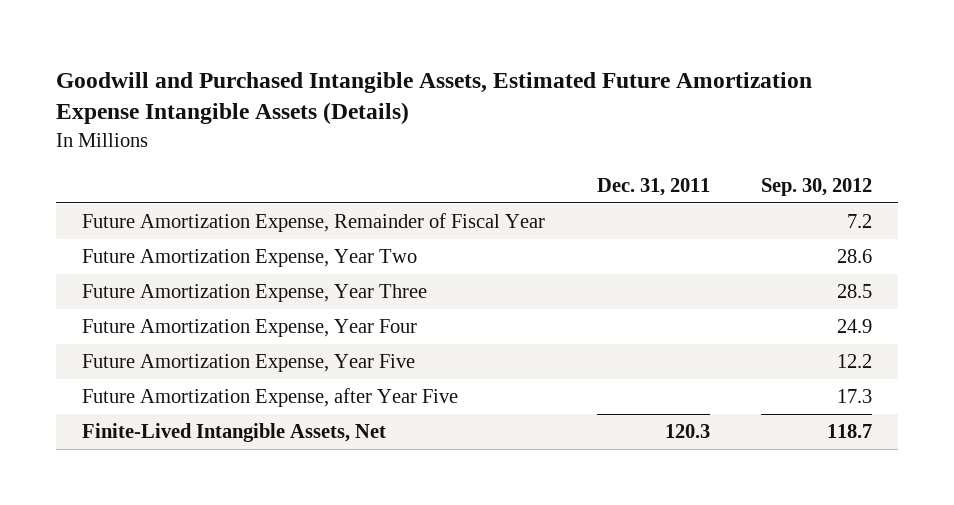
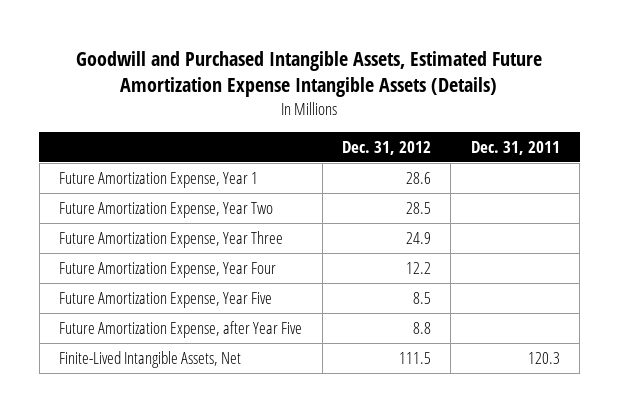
- | Dec. 31, 2011 | Sep. 30, 2012
+ | Dec. 31, 2012 | Dec. 31, 2011
- Future Amortization Expense, Remainder of Fiscal Year | | 7.2
+ Future Amortization Expense, Year 1 | 28.6 |

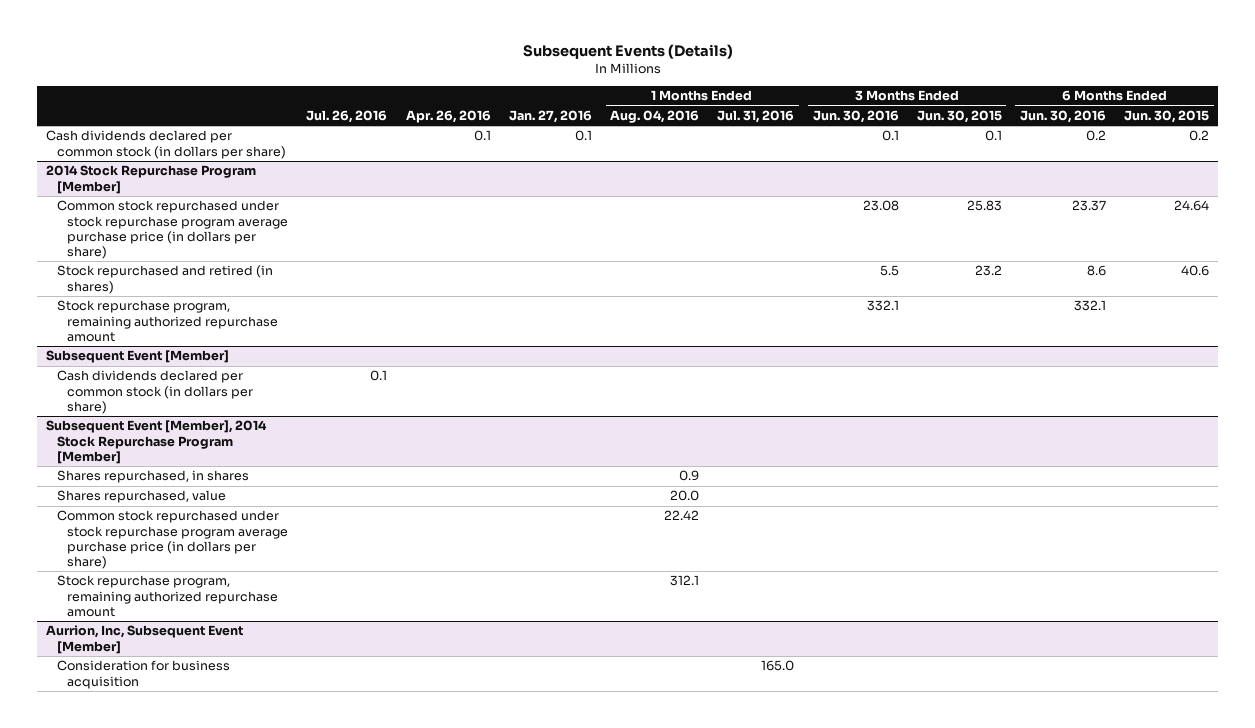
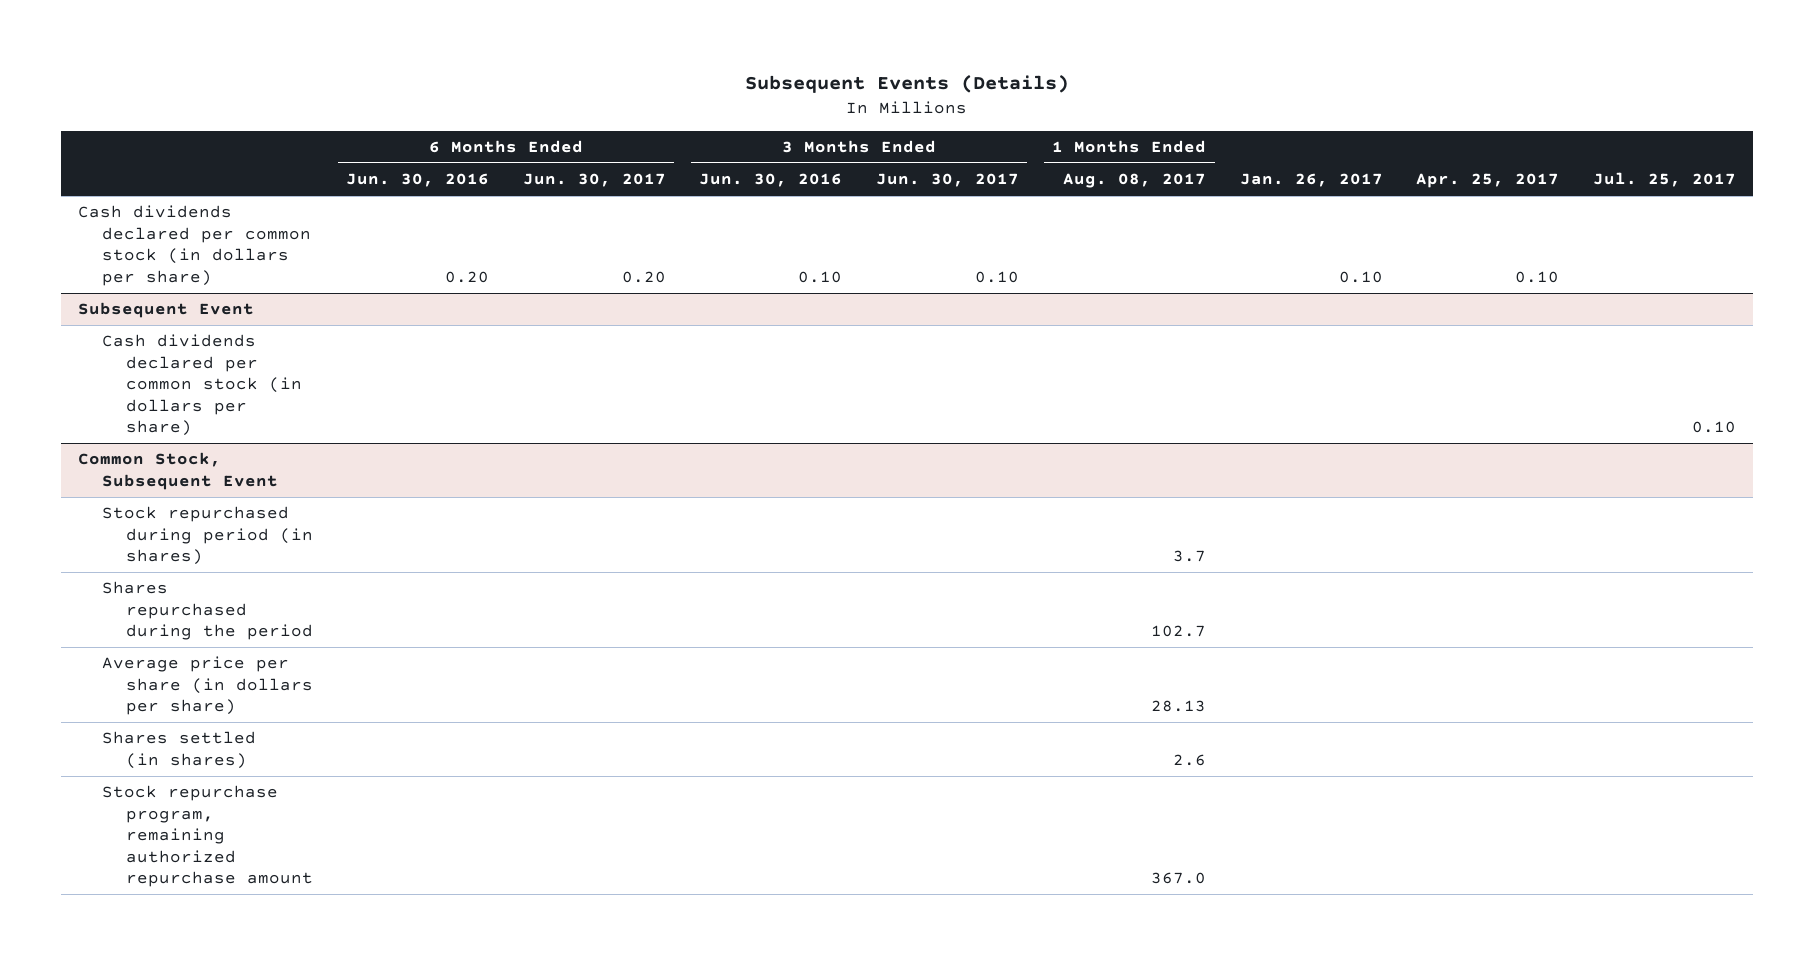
- | Jul. 26, 2016 | Apr. 26, 2016 | Jan. 27, 2016 | 1 Months Ended Aug. 04, 2016 | 1 Months Ended Jul. 31, 2016 | 3 Months Ended Jun. 30, 2016 | 3 Months Ended Jun. 30, 2015 | 6 Months Ended Jun. 30, 2016 | 6 Months Ended Jun. 30, 2015
+ | 6 Months Ended Jun. 30, 2016 | 6 Months Ended Jun. 30, 2017 | 3 Months Ended Jun. 30, 2016 | 3 Months Ended Jun. 30, 2017 | 1 Months Ended Aug. 08, 2017 | Jan. 26, 2017 | Apr. 25, 2017 | Jul. 25, 2017
- Cash dividends declared per common stock (in dollars per share) | | 0.1 | 0.1 | | | 0.1 | 0.1 | 0.2 | 0.2
- 2014 Stock Repurchase Program [Member]
- Common stock repurchased under stock repurchase program average purchase price (in dollars per share) | | | | | | 23.08 | 25.83 | 23.37 | 24.64
- Stock repurchased and retired (in shares) | | | | | | 5.5 | 23.2 | 8.6 | 40.6
- Stock repurchase program, remaining authorized repurchase amount | | | | | | 332.1 | | 332.1 |
- Subsequent Event [Member]
+ Cash dividends declared per common stock (in dollars per share) | 0.20 | 0.20 | 0.10 | 0.10 | | 0.10 | 0.10 |
+ Subsequent Event
- Subsequent Event [Member], 2014 Stock Repurchase Program [Member]
- Shares repurchased, in shares | | | | 0.9 | | | | |
- Shares repurchased, value | | | | 20.0 | | | | |
- Common stock repurchased under stock repurchase program average purchase price (in dollars per share) | | | | 22.42 | | | | |
- Stock repurchase program, remaining authorized repurchase amount | | | | 312.1 | | | | |
- Aurrion, Inc, Subsequent Event [Member]
- Consideration for business acquisition | | | | | 165.0 | | | |
+ Common Stock, Subsequent Event
+ Stock repurchased during period (in shares) | | | | | 3.7 | | |
+ Shares repurchased during the period | | | | | 102.7 | | |
+ Average price per share (in dollars per share) | | | | | 28.13 | | |
+ Shares settled (in shares) | | | | | 2.6 | | |
+ Stock repurchase program, remaining authorized repurchase amount | | | | | 367.0 | | |

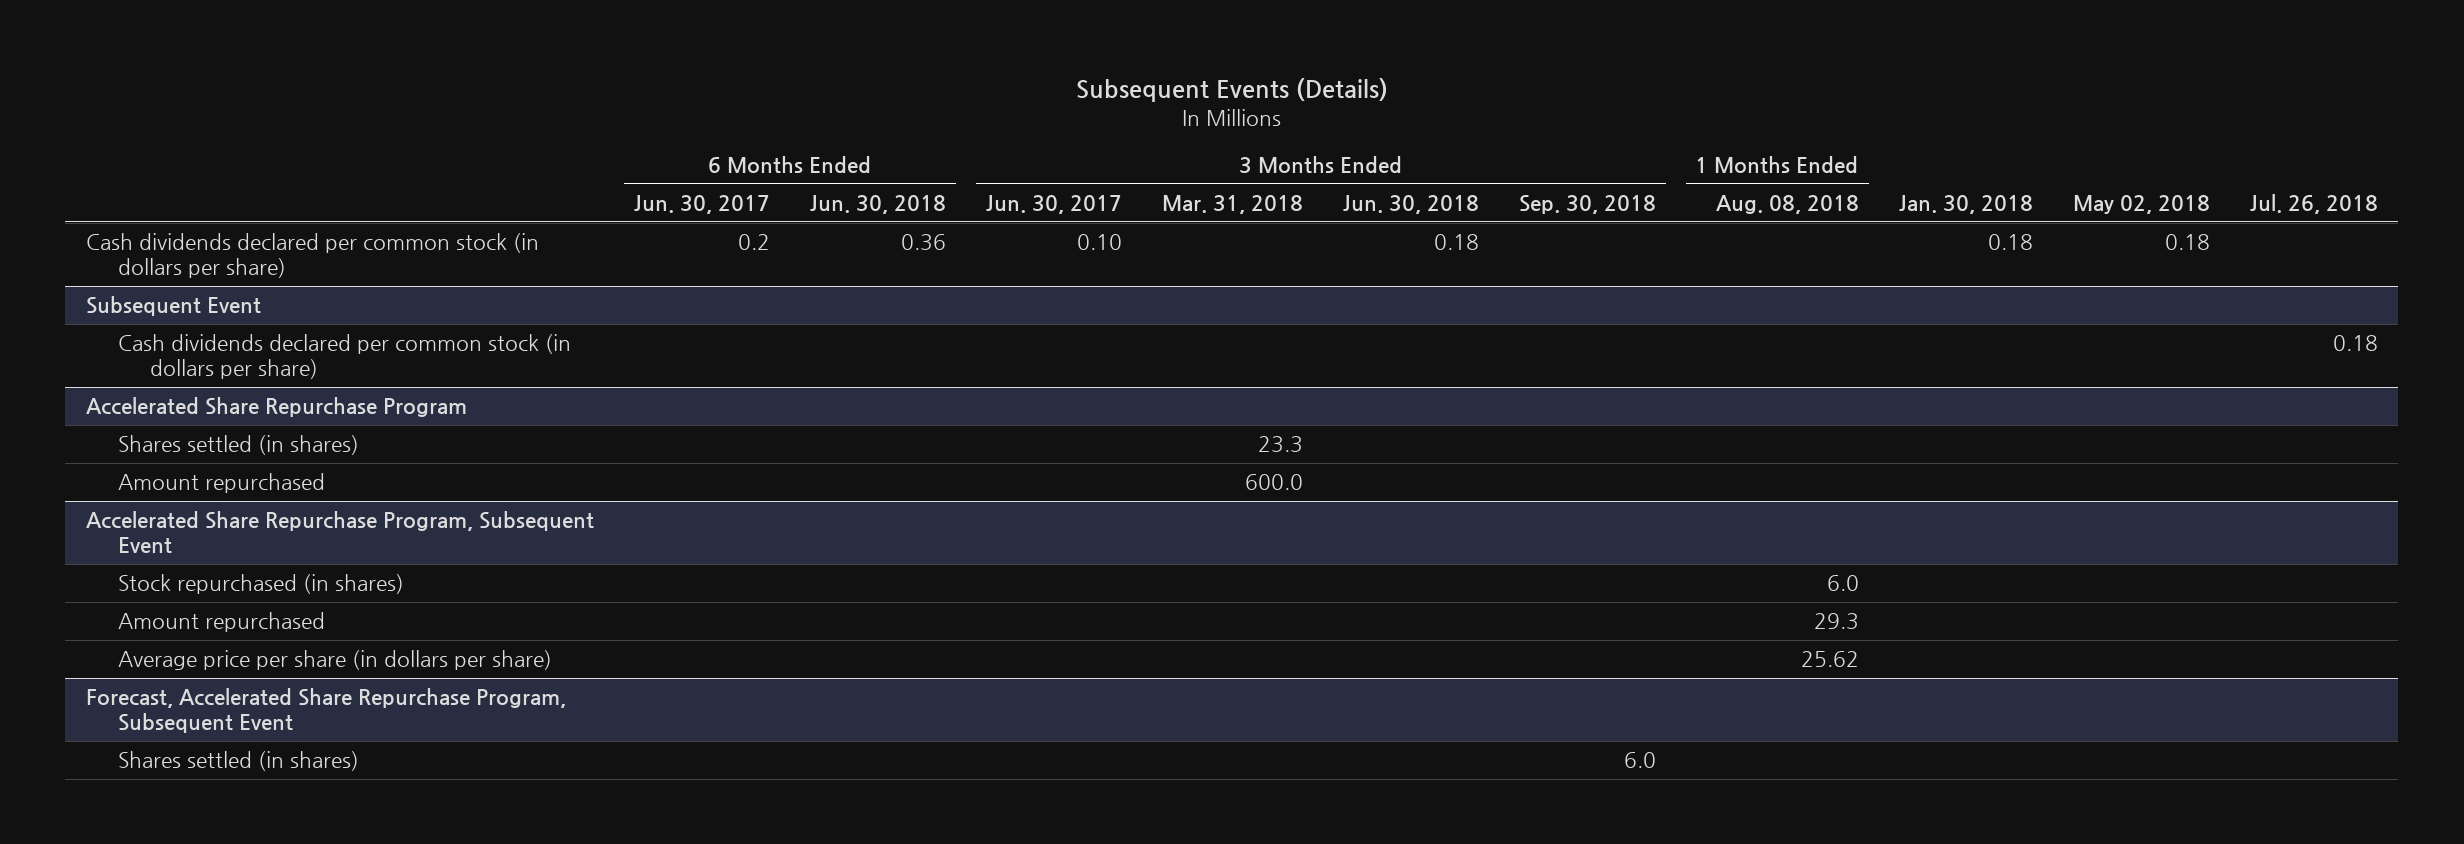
- | 6 Months Ended Jun. 30, 2016 | 6 Months Ended Jun. 30, 2017 | 3 Months Ended Jun. 30, 2016 | 3 Months Ended Jun. 30, 2017 | 1 Months Ended Aug. 08, 2017 | Jan. 26, 2017 | Apr. 25, 2017 | Jul. 25, 2017
+ | 6 Months Ended Jun. 30, 2017 | 6 Months Ended Jun. 30, 2018 | 3 Months Ended Jun. 30, 2017 | 3 Months Ended Mar. 31, 2018 | 3 Months Ended Jun. 30, 2018 | 3 Months Ended Sep. 30, 2018 | 1 Months Ended Aug. 08, 2018 | Jan. 30, 2018 | May 02, 2018 | Jul. 26, 2018
- Cash dividends declared per common stock (in dollars per share) | 0.20 | 0.20 | 0.10 | 0.10 | | 0.10 | 0.10 |
+ Cash dividends declared per common stock (in dollars per share) | 0.2 | 0.36 | 0.10 | | 0.18 | | | 0.18 | 0.18 |
- Common Stock, Subsequent Event
- Stock repurchased during period (in shares) | | | | | 3.7 | | |
- Shares repurchased during the period | | | | | 102.7 | | |
- Average price per share (in dollars per share) | | | | | 28.13 | | |
- Shares settled (in shares) | | | | | 2.6 | | |
- Stock repurchase program, remaining authorized repurchase amount | | | | | 367.0 | | |
+ Accelerated Share Repurchase Program
+ Shares settled (in shares) | | | | 23.3 | | | | | |
+ Amount repurchased | | | | 600.0 | | | | | |
+ Accelerated Share Repurchase Program, Subsequent Event
+ Stock repurchased (in shares) | | | | | | | 6.0 | | |
+ Amount repurchased | | | | | | | 29.3 | | |
+ Average price per share (in dollars per share) | | | | | | | 25.62 | | |
+ Forecast, Accelerated Share Repurchase Program, Subsequent Event
+ Shares settled (in shares) | | | | | | 6.0 | | | |

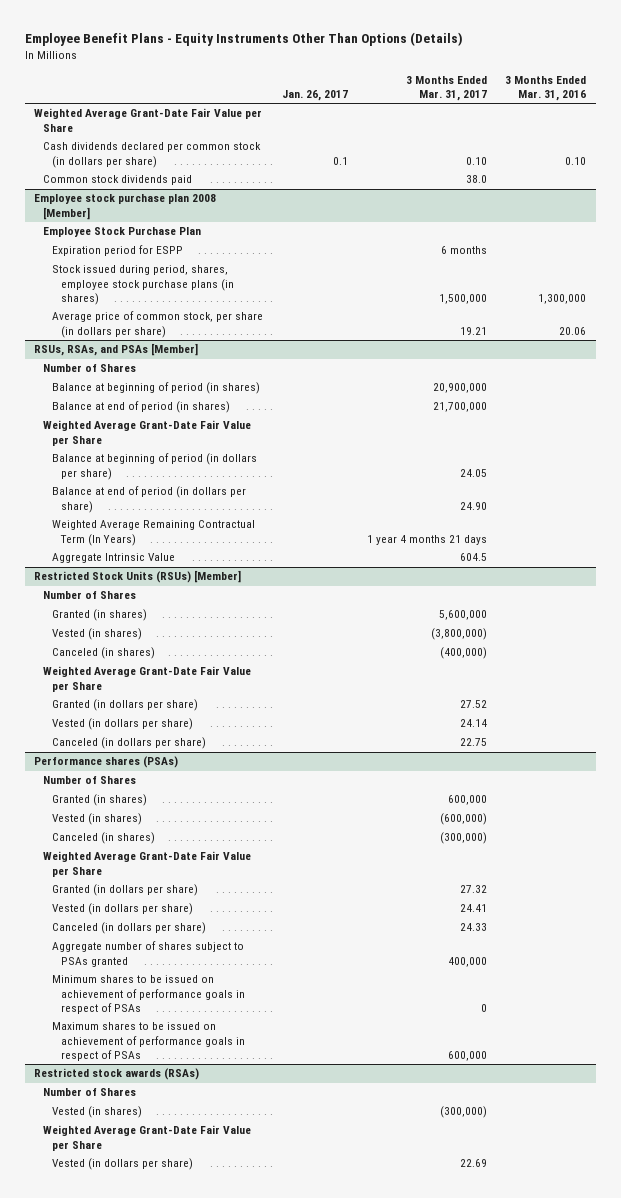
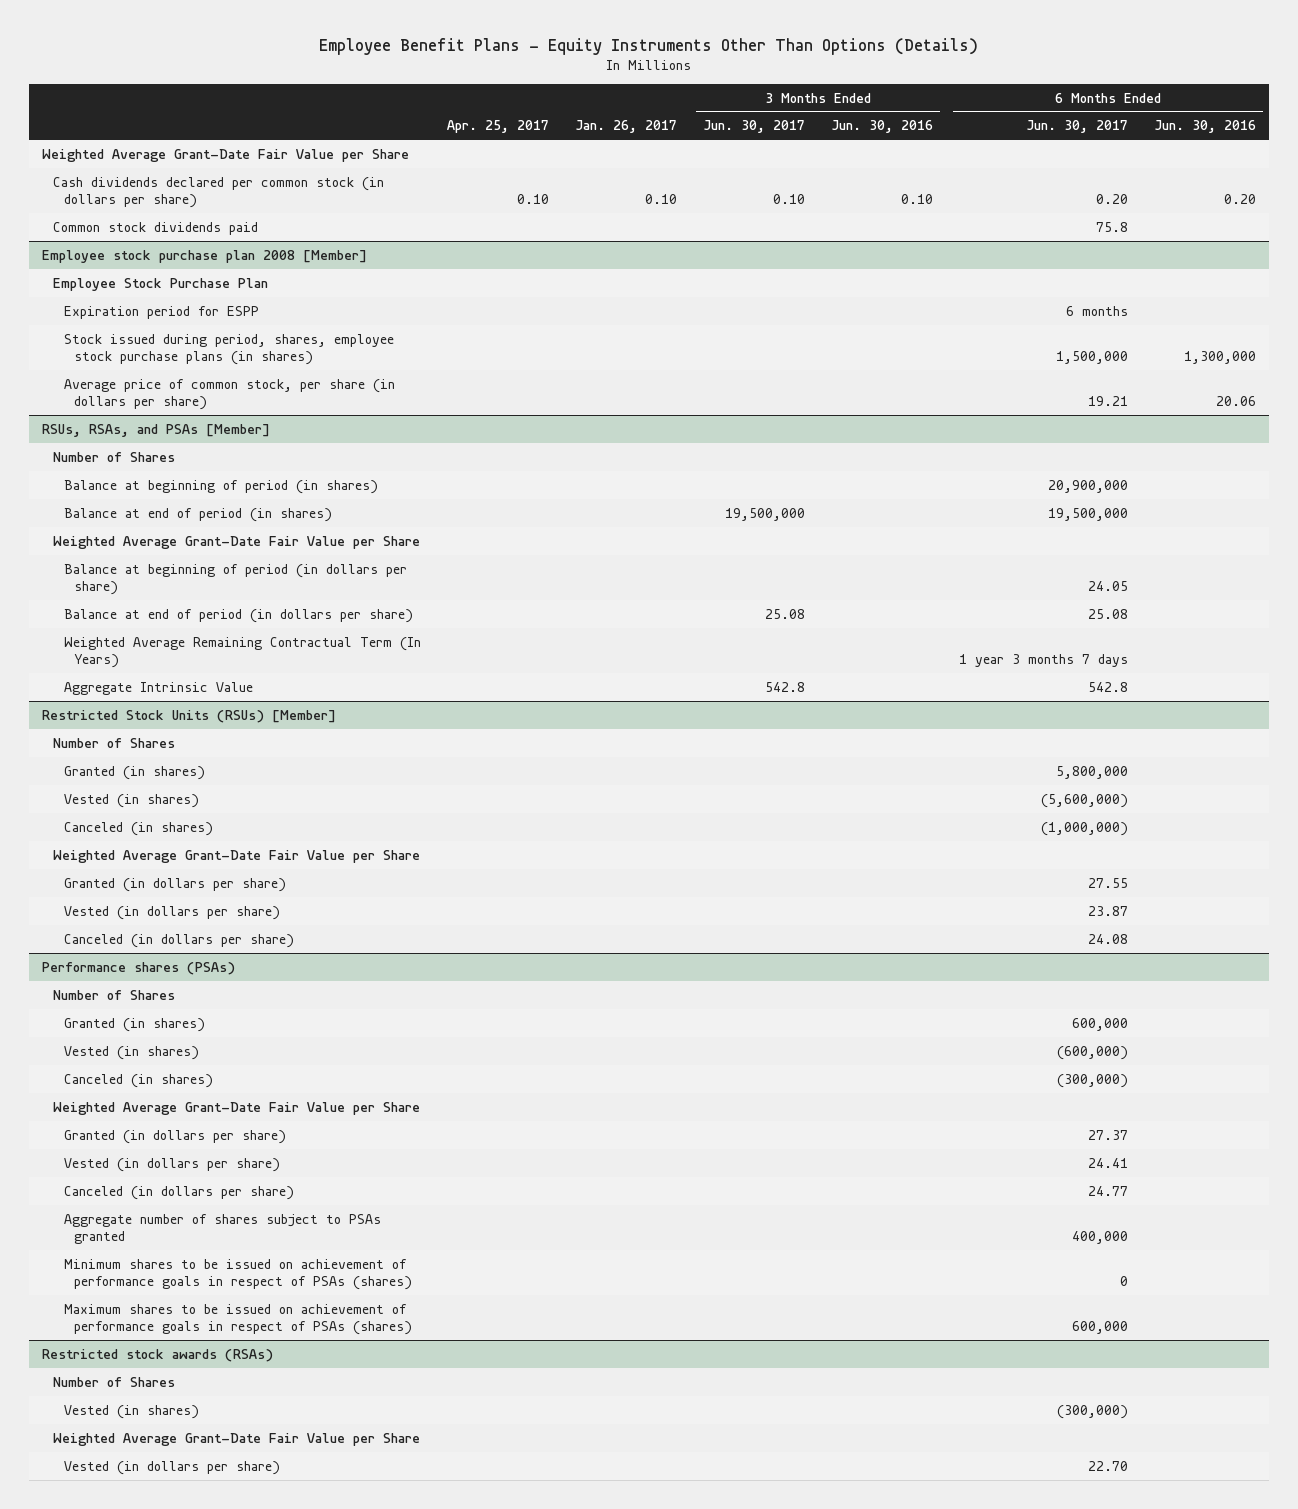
- | Jan. 26, 2017 | 3 Months Ended Mar. 31, 2017 | 3 Months Ended Mar. 31, 2016
+ | Apr. 25, 2017 | Jan. 26, 2017 | 3 Months Ended Jun. 30, 2017 | 3 Months Ended Jun. 30, 2016 | 6 Months Ended Jun. 30, 2017 | 6 Months Ended Jun. 30, 2016
- Cash dividends declared per common stock (in dollars per share) | 0.1 | 0.10 | 0.10
+ Cash dividends declared per common stock (in dollars per share) | 0.10 | 0.10 | 0.10 | 0.10 | 0.20 | 0.20
@ Performance shares (PSAs)
- Minimum shares to be issued on achievement of performance goals in respect of PSAs | | 0 |
- Maximum shares to be issued on achievement of performance goals in respect of PSAs | | 600,000 |
+ Minimum shares to be issued on achievement of performance goals in respect of PSAs (shares) | | | | | 0 |
+ Maximum shares to be issued on achievement of performance goals in respect of PSAs (shares) | | | | | 600,000 |

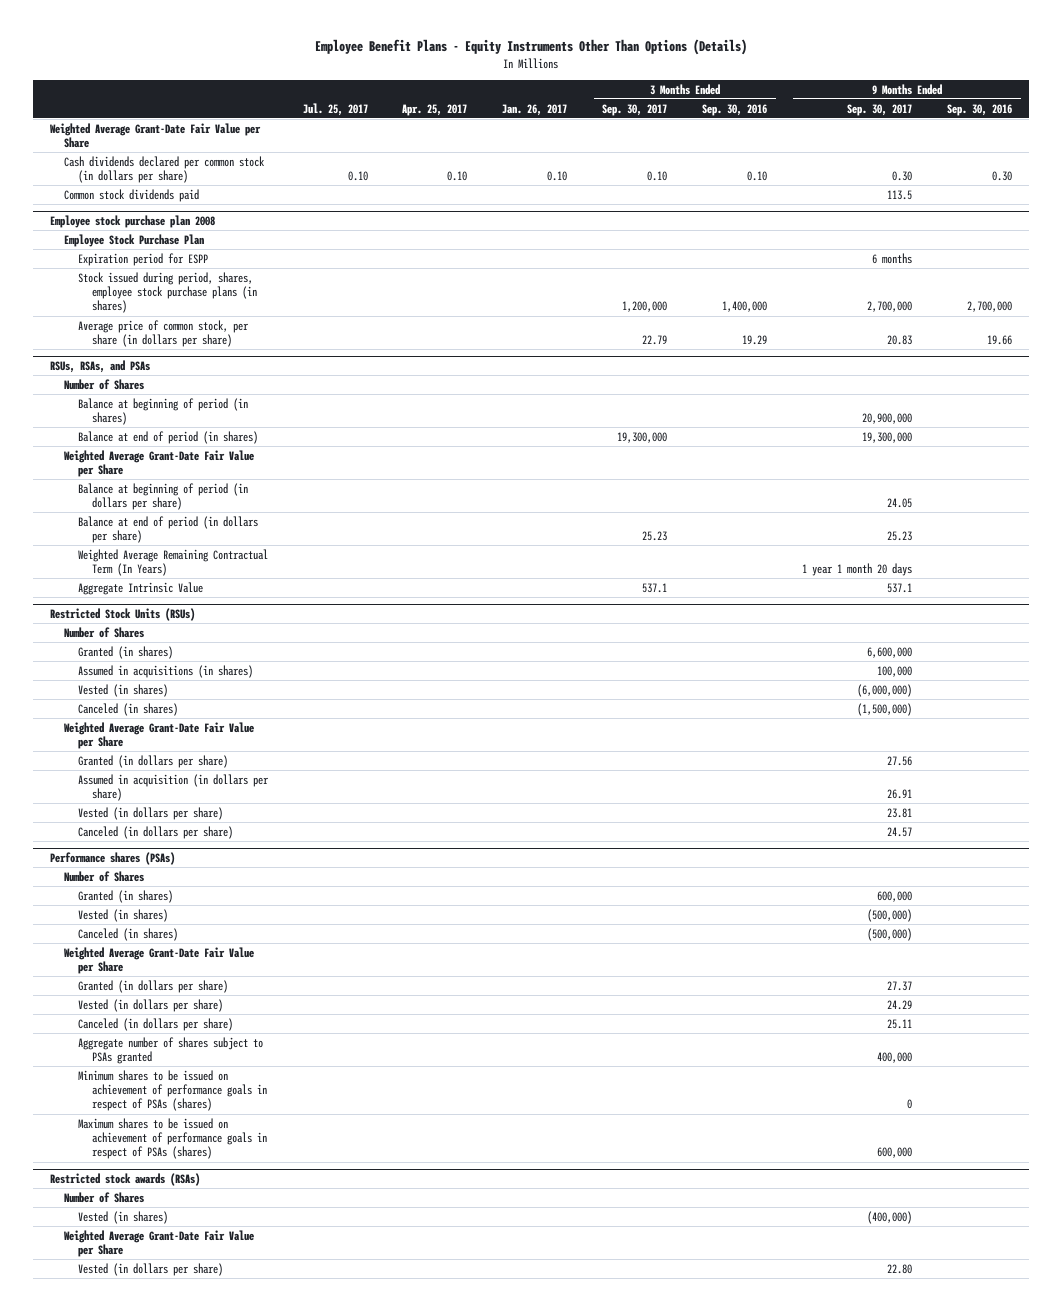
- | Apr. 25, 2017 | Jan. 26, 2017 | 3 Months Ended Jun. 30, 2017 | 3 Months Ended Jun. 30, 2016 | 6 Months Ended Jun. 30, 2017 | 6 Months Ended Jun. 30, 2016
+ | Jul. 25, 2017 | Apr. 25, 2017 | Jan. 26, 2017 | 3 Months Ended Sep. 30, 2017 | 3 Months Ended Sep. 30, 2016 | 9 Months Ended Sep. 30, 2017 | 9 Months Ended Sep. 30, 2016
- Employee stock purchase plan 2008 [Member]
+ Employee stock purchase plan 2008
- RSUs, RSAs, and PSAs [Member]
+ RSUs, RSAs, and PSAs
- Restricted Stock Units (RSUs) [Member]
+ Restricted Stock Units (RSUs)
+ Assumed in acquisitions (in shares) | | | | | | 100,000 |
+ Assumed in acquisition (in dollars per share) | | | | | | 26.91 |

